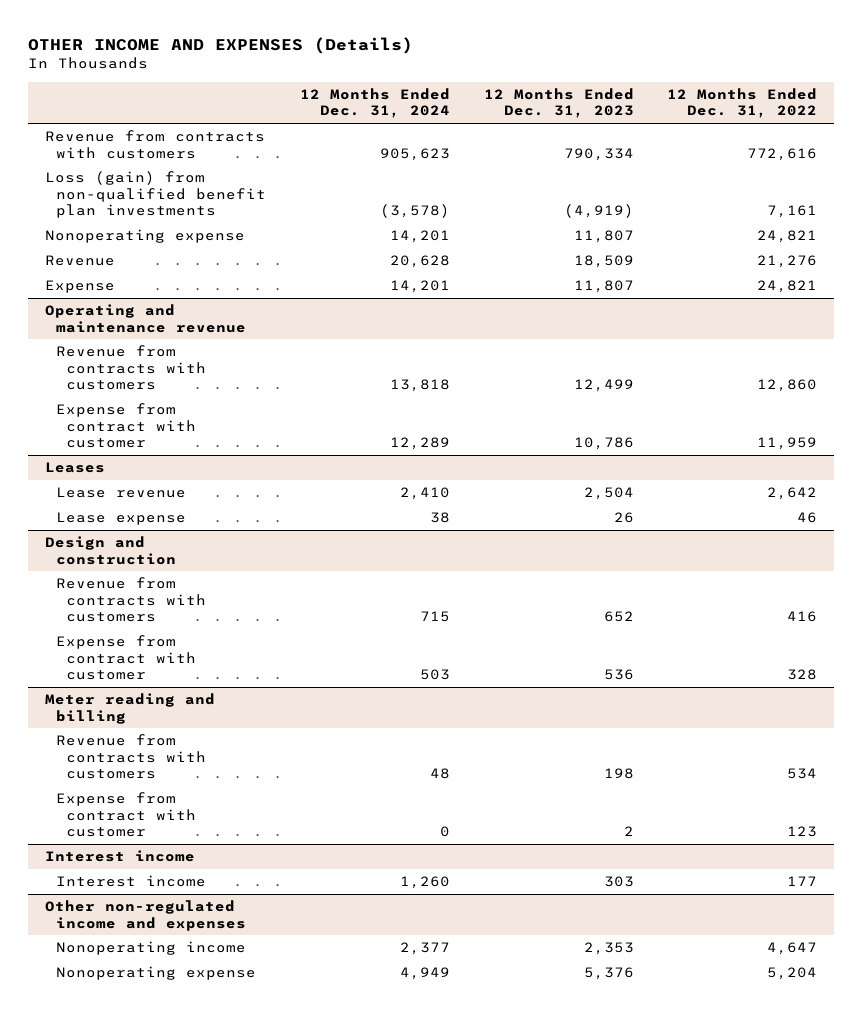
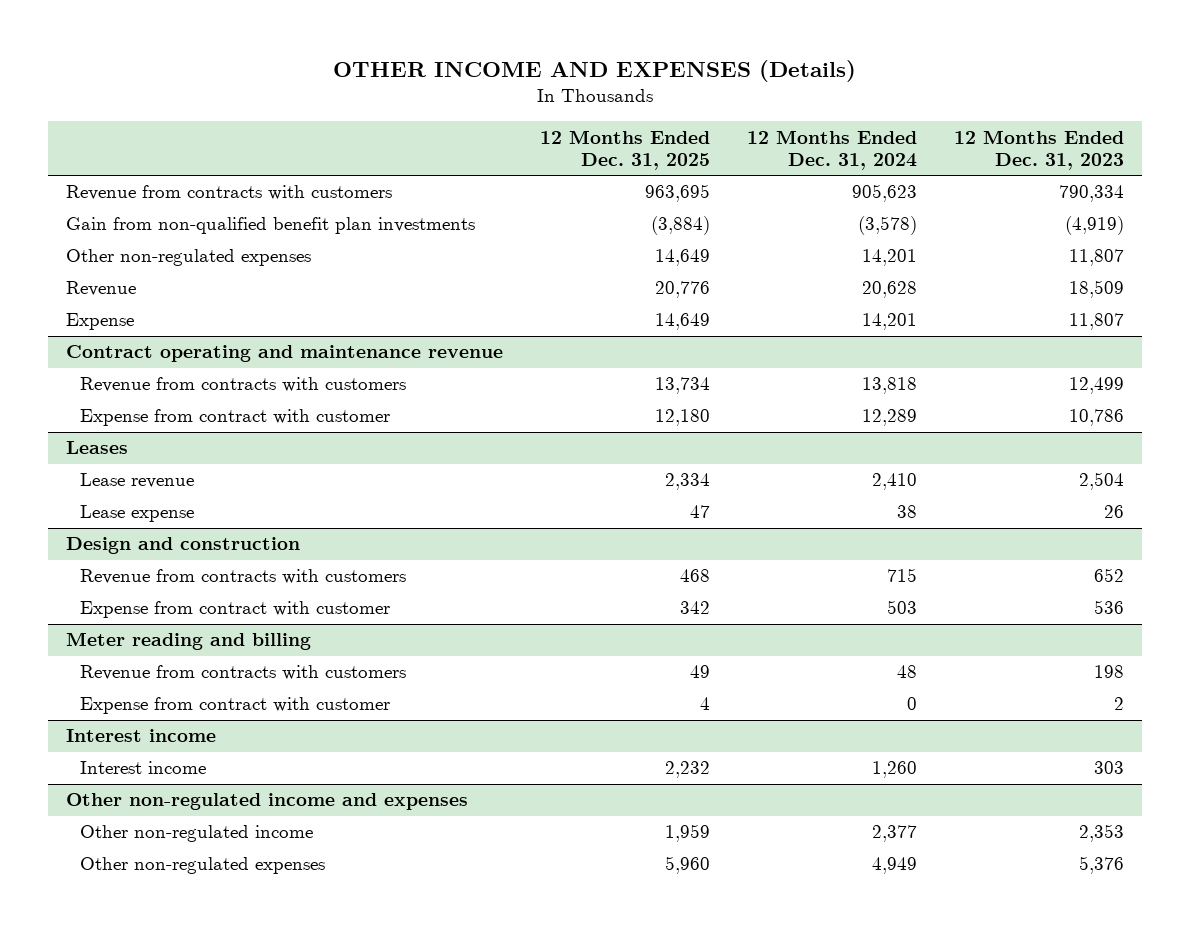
- | 12 Months Ended Dec. 31, 2024 | 12 Months Ended Dec. 31, 2023 | 12 Months Ended Dec. 31, 2022
+ | 12 Months Ended Dec. 31, 2025 | 12 Months Ended Dec. 31, 2024 | 12 Months Ended Dec. 31, 2023
- Loss (gain) from non-qualified benefit plan investments | (3,578) | (4,919) | 7,161
- Nonoperating expense | 14,201 | 11,807 | 24,821
+ Gain from non-qualified benefit plan investments | (3,884) | (3,578) | (4,919)
+ Other non-regulated expenses | 14,649 | 14,201 | 11,807
- Operating and maintenance revenue
+ Contract operating and maintenance revenue
@ Other non-regulated income and expenses
- Nonoperating income | 2,377 | 2,353 | 4,647
- Nonoperating expense | 4,949 | 5,376 | 5,204
+ Other non-regulated income | 1,959 | 2,377 | 2,353
+ Other non-regulated expenses | 5,960 | 4,949 | 5,376

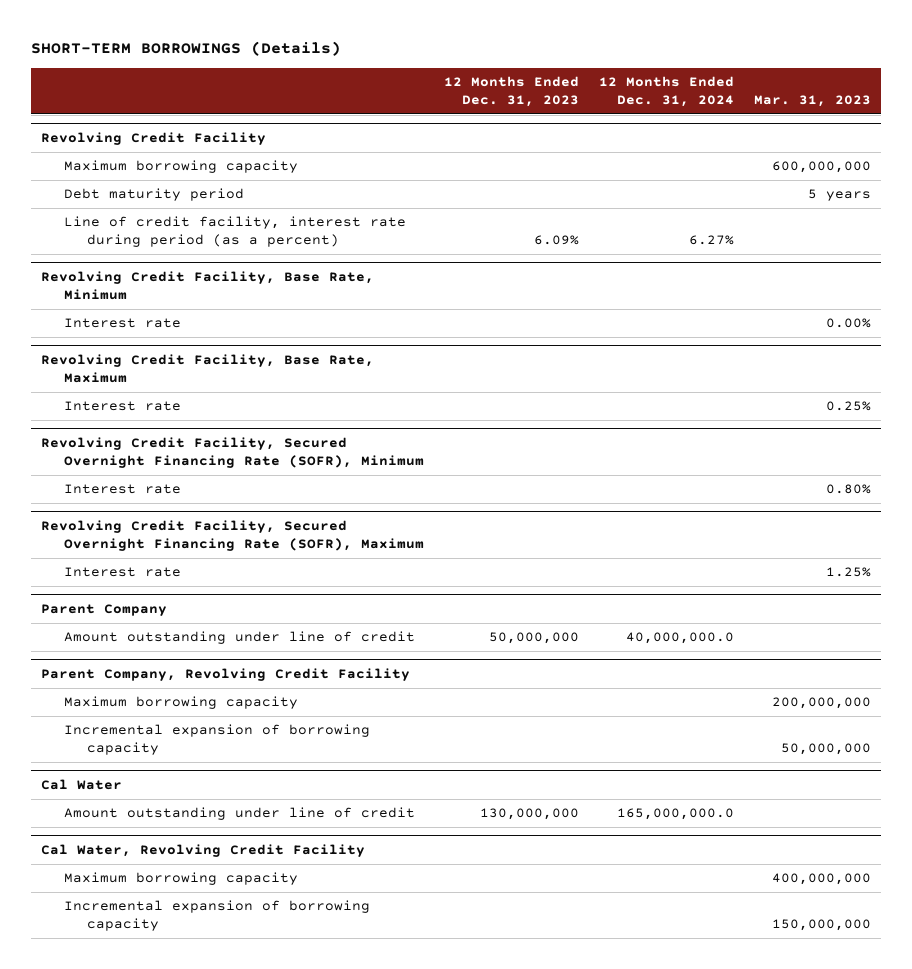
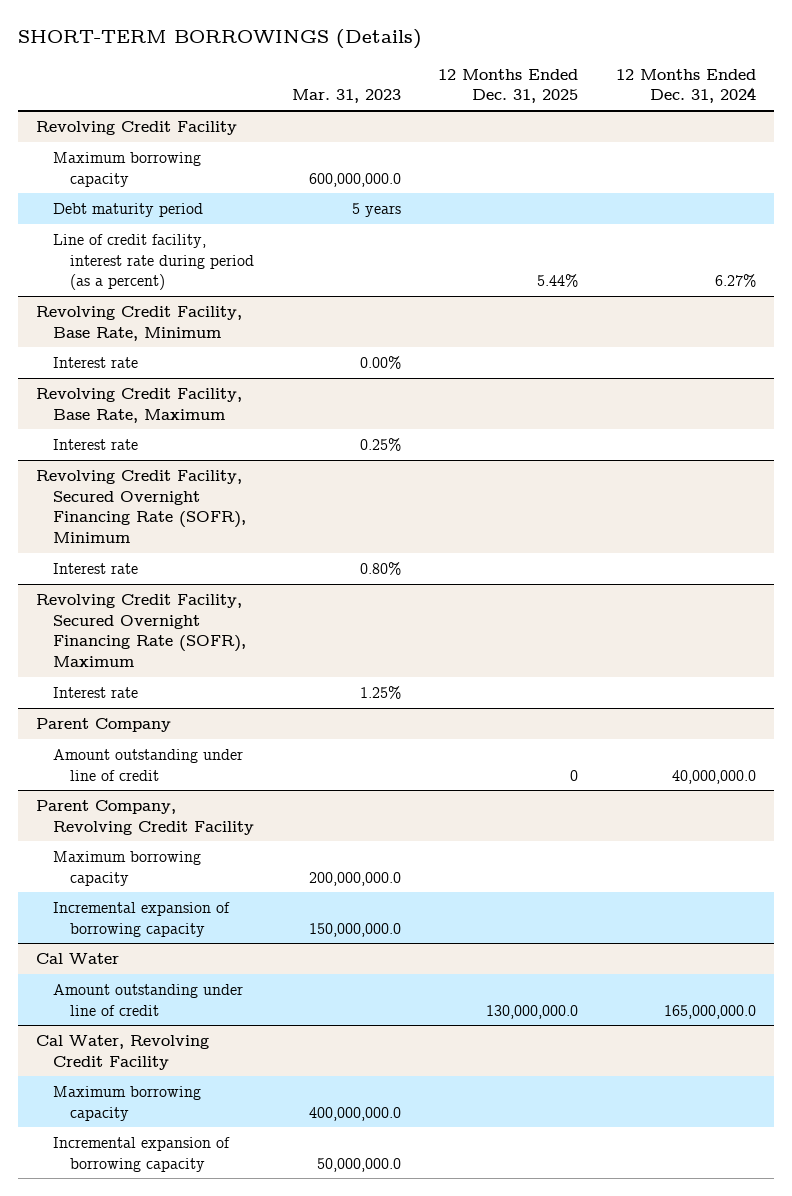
- | 12 Months Ended Dec. 31, 2023 | 12 Months Ended Dec. 31, 2024 | Mar. 31, 2023
+ | Mar. 31, 2023 | 12 Months Ended Dec. 31, 2025 | 12 Months Ended Dec. 31, 2024
@ Revolving Credit Facility
- Maximum borrowing capacity | | | 600,000,000
+ Maximum borrowing capacity | 600,000,000.0 | |
@ Parent Company, Revolving Credit Facility
- Maximum borrowing capacity | | | 200,000,000
- Incremental expansion of borrowing capacity | | | 50,000,000
+ Maximum borrowing capacity | 200,000,000.0 | |
+ Incremental expansion of borrowing capacity | 150,000,000.0 | |
@ Cal Water, Revolving Credit Facility
- Maximum borrowing capacity | | | 400,000,000
- Incremental expansion of borrowing capacity | | | 150,000,000
+ Maximum borrowing capacity | 400,000,000.0 | |
+ Incremental expansion of borrowing capacity | 50,000,000.0 | |

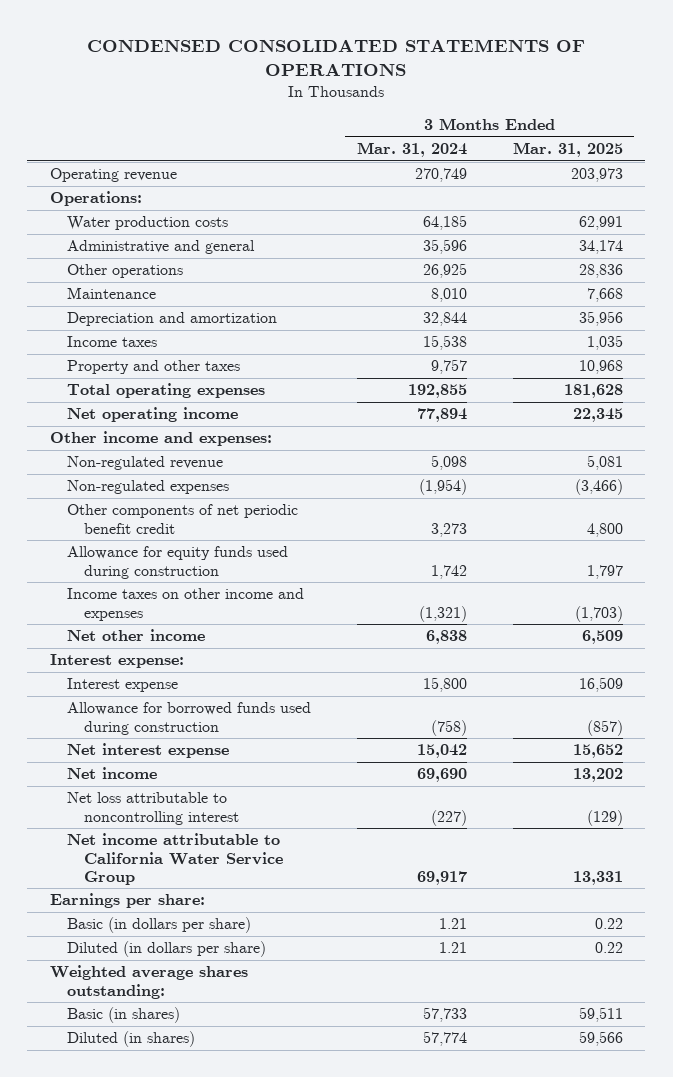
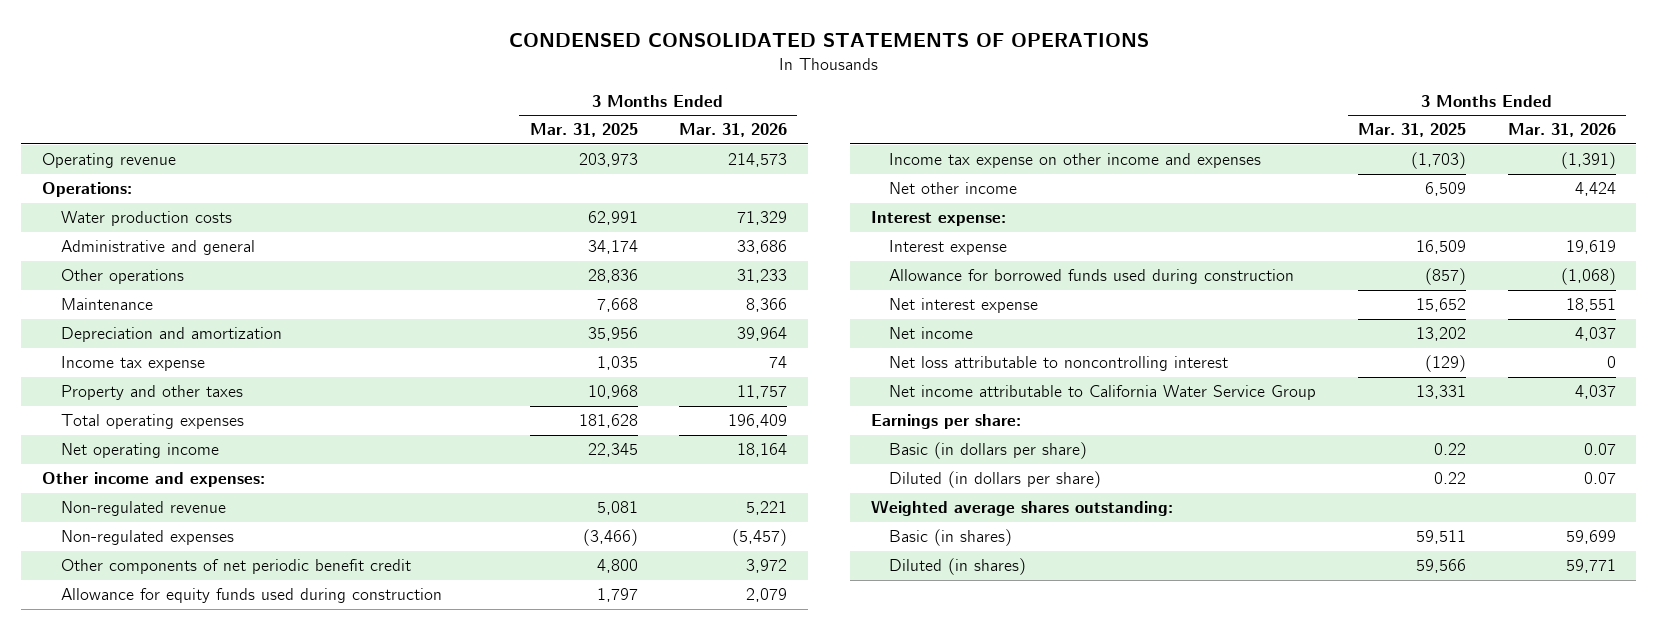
- | 3 Months Ended Mar. 31, 2024 | 3 Months Ended Mar. 31, 2025
+ | 3 Months Ended Mar. 31, 2025 | 3 Months Ended Mar. 31, 2026
- Income taxes | 15,538 | 1,035
+ Income tax expense | 1,035 | 74
- Income taxes on other income and expenses | (1,321) | (1,703)
+ Income tax expense on other income and expenses | (1,703) | (1,391)

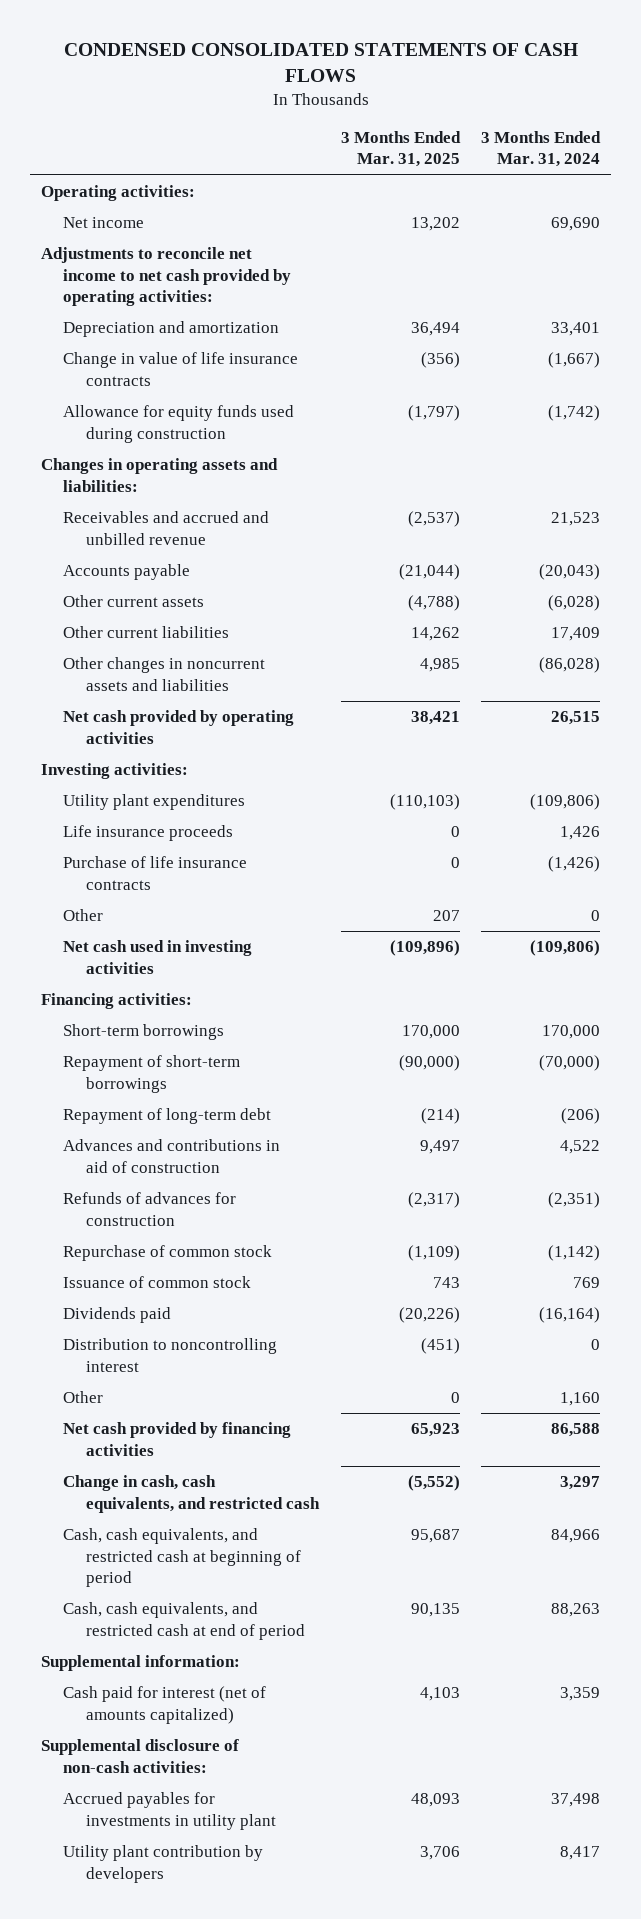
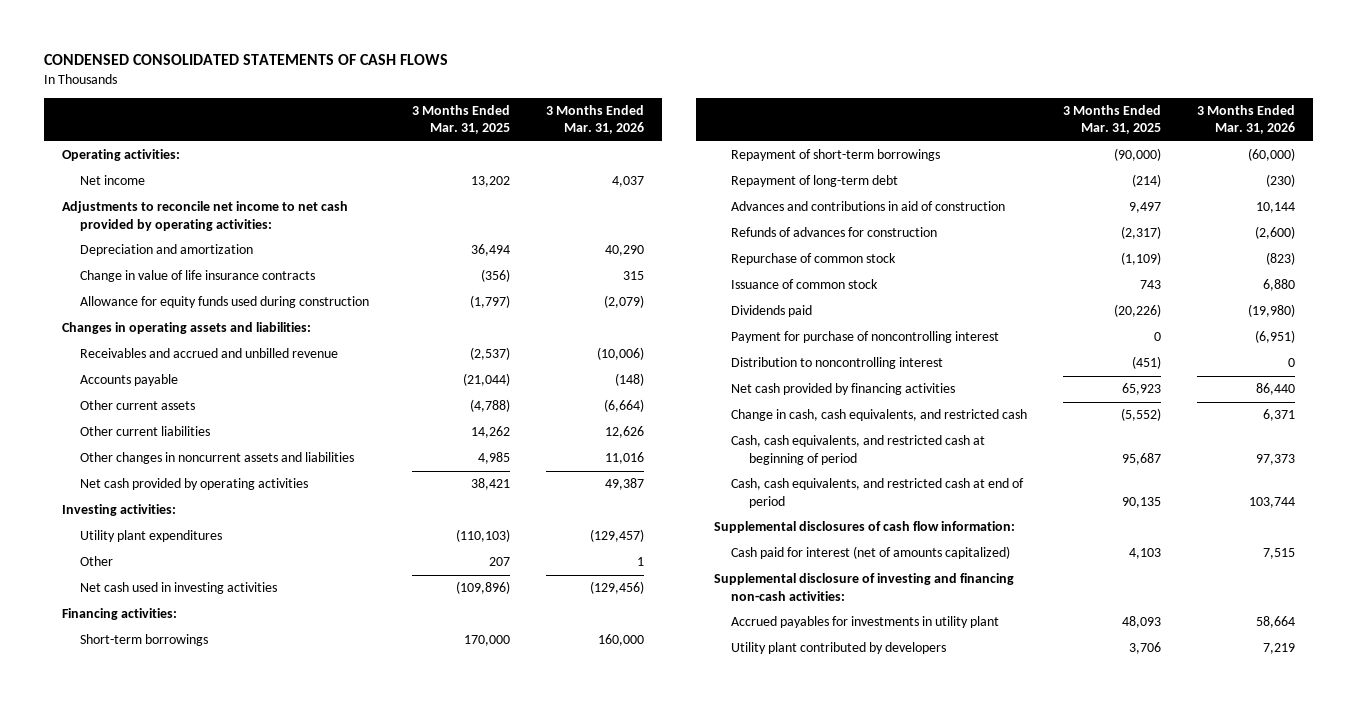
- | 3 Months Ended Mar. 31, 2025 | 3 Months Ended Mar. 31, 2024
+ | 3 Months Ended Mar. 31, 2025 | 3 Months Ended Mar. 31, 2026
- Life insurance proceeds | 0 | 1,426
- Purchase of life insurance contracts | 0 | (1,426)
+ Payment for purchase of noncontrolling interest | 0 | (6,951)
- Other | 0 | 1,160
- Supplemental information:
+ Supplemental disclosures of cash flow information:
- Supplemental disclosure of non-cash activities:
+ Supplemental disclosure of investing and financing non-cash activities:
- Utility plant contribution by developers | 3,706 | 8,417
+ Utility plant contributed by developers | 3,706 | 7,219

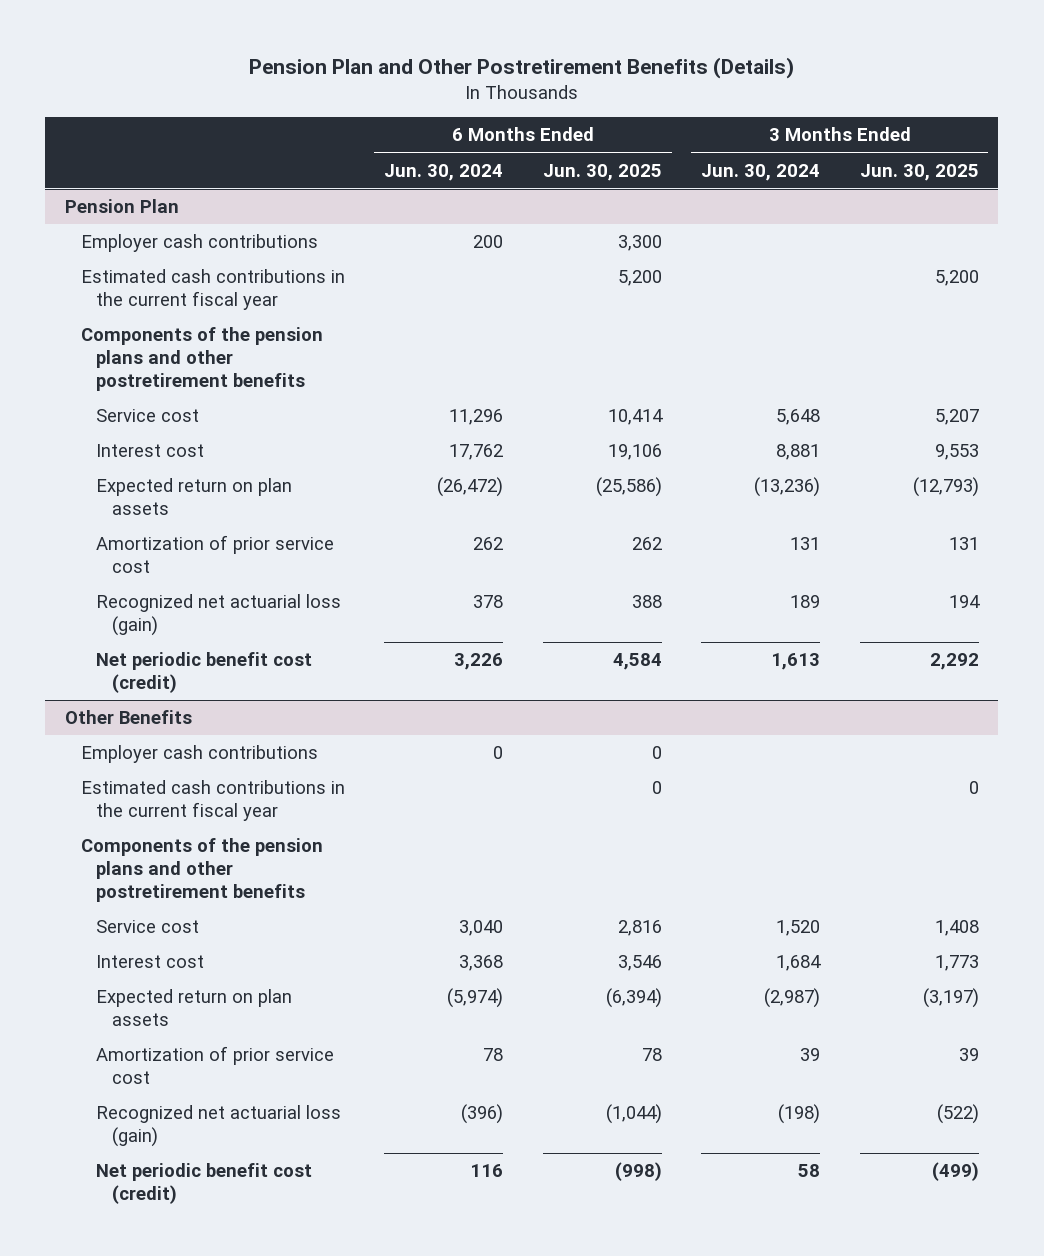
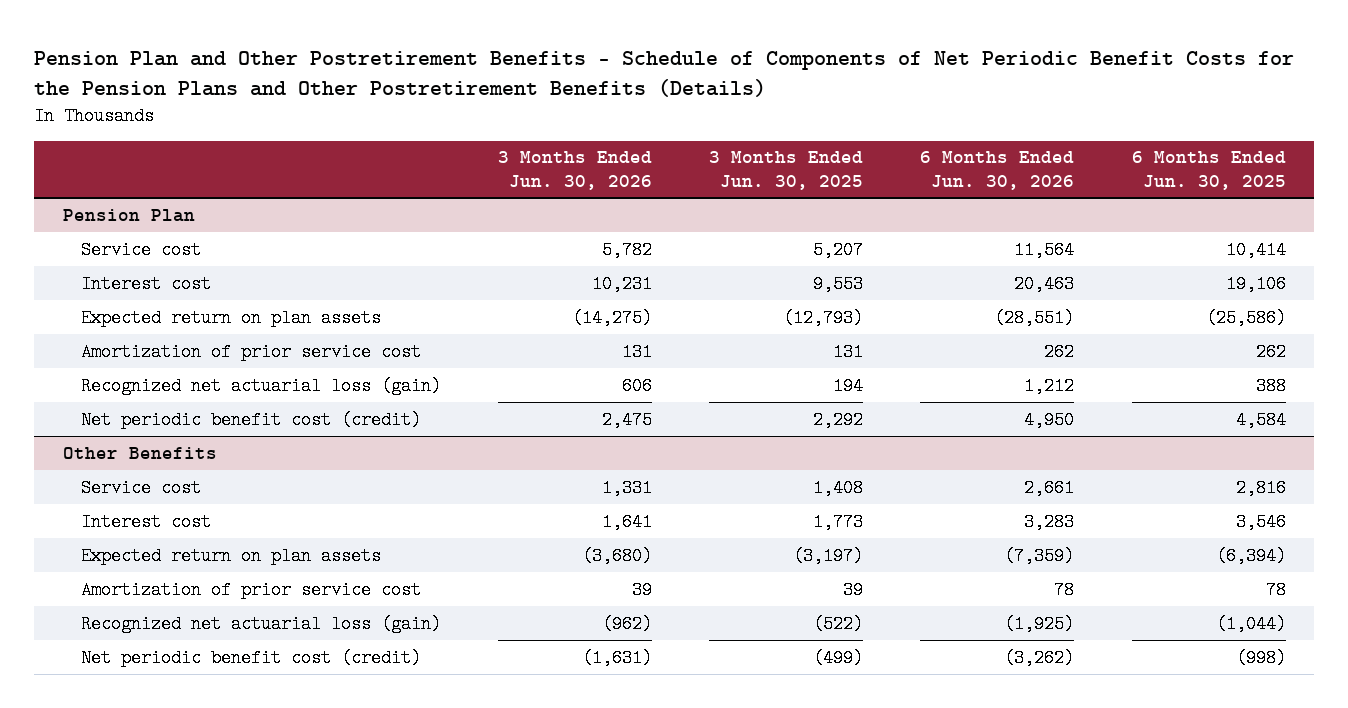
- Pension Plan and Other Postretirement Benefits (Details)
+ Pension Plan and Other Postretirement Benefits - Schedule of Components of Net Periodic Benefit Costs for the Pension Plans and Other Postretirement Benefits (Details)
- | 6 Months Ended Jun. 30, 2024 | 6 Months Ended Jun. 30, 2025 | 3 Months Ended Jun. 30, 2024 | 3 Months Ended Jun. 30, 2025
+ | 3 Months Ended Jun. 30, 2026 | 3 Months Ended Jun. 30, 2025 | 6 Months Ended Jun. 30, 2026 | 6 Months Ended Jun. 30, 2025
@ Pension Plan
- Employer cash contributions | 200 | 3,300 | |
- Estimated cash contributions in the current fiscal year | | 5,200 | | 5,200
- Components of the pension plans and other postretirement benefits
@ Other Benefits
- Employer cash contributions | 0 | 0 | |
- Estimated cash contributions in the current fiscal year | | 0 | | 0
- Components of the pension plans and other postretirement benefits

